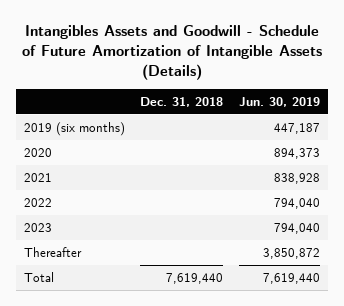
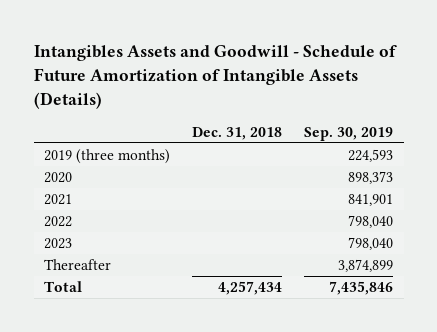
- | Dec. 31, 2018 | Jun. 30, 2019
+ | Dec. 31, 2018 | Sep. 30, 2019
- 2019 (six months) | | 447,187
+ 2019 (three months) | | 224,593
- Total | 7,619,440 | 7,619,440
+ Total | 4,257,434 | 7,435,846

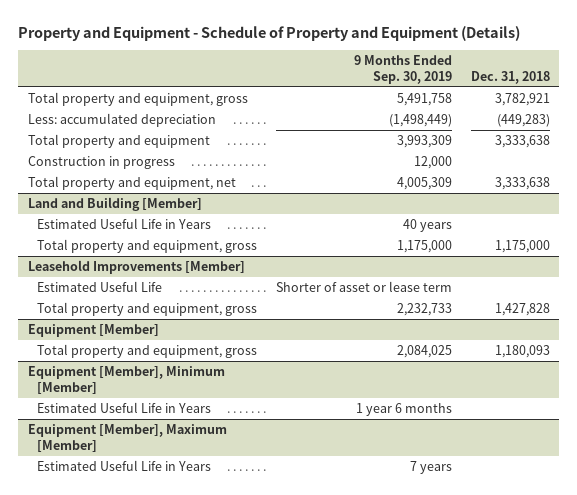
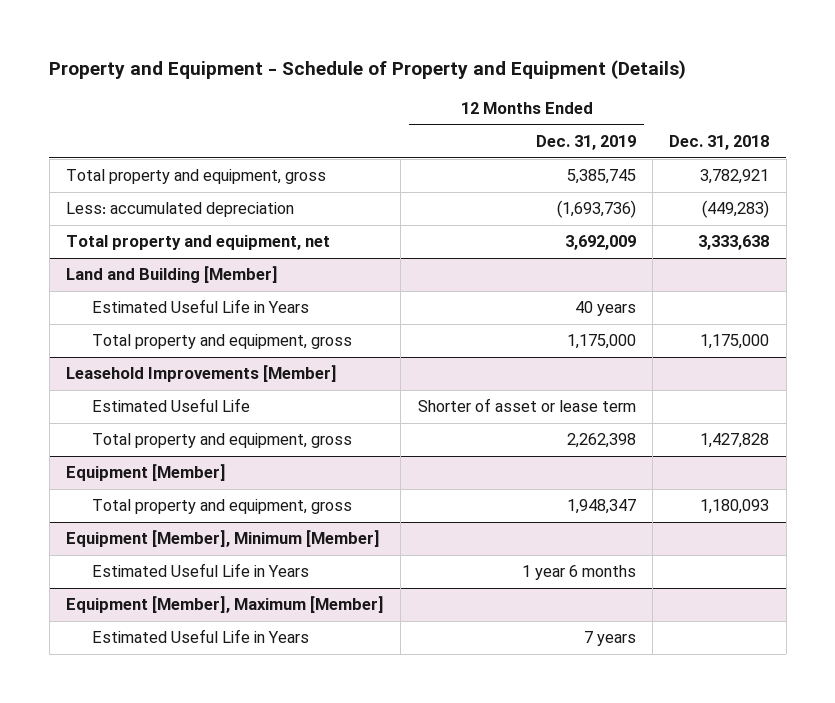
- | 9 Months Ended Sep. 30, 2019 | Dec. 31, 2018
+ | 12 Months Ended Dec. 31, 2019 | Dec. 31, 2018
- Total property and equipment | 3,993,309 | 3,333,638
- Construction in progress | 12,000 |

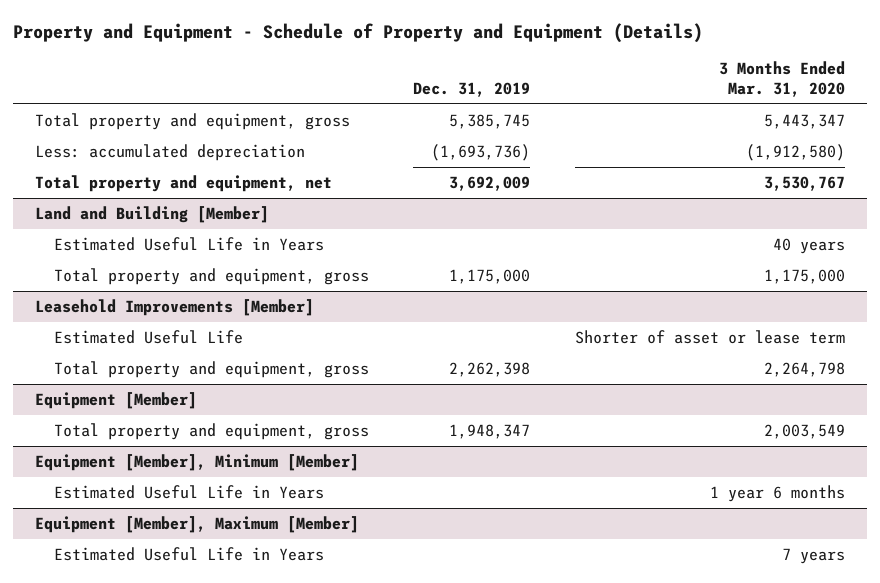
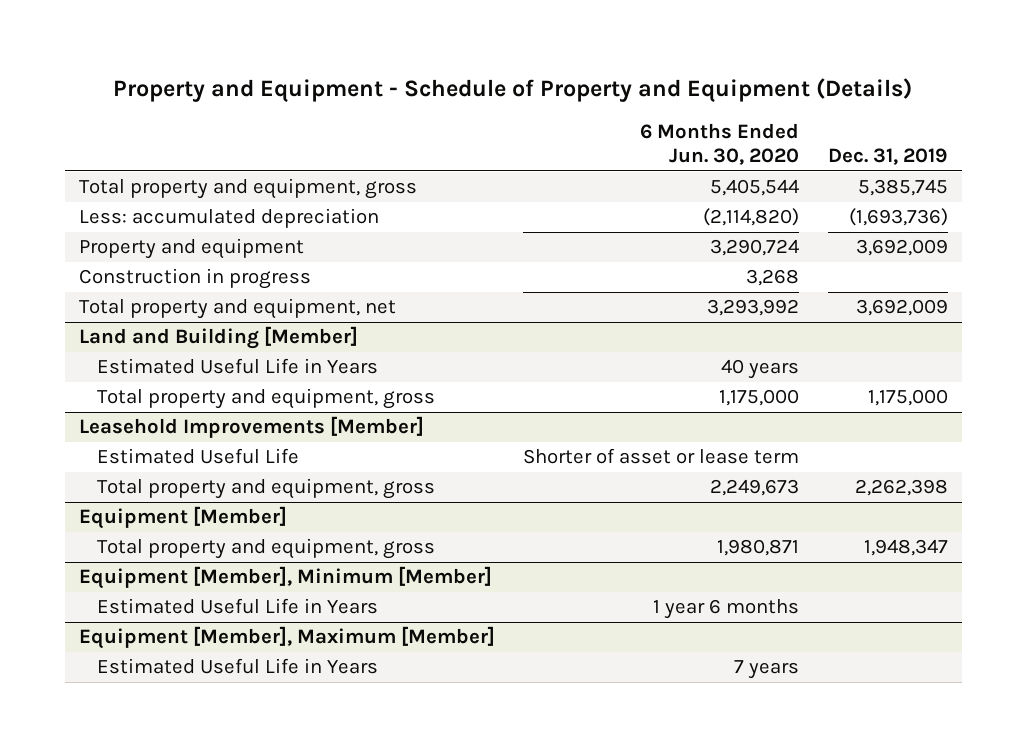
- | Dec. 31, 2019 | 3 Months Ended Mar. 31, 2020
+ | 6 Months Ended Jun. 30, 2020 | Dec. 31, 2019
+ Property and equipment | 3,290,724 | 3,692,009
+ Construction in progress | 3,268 |

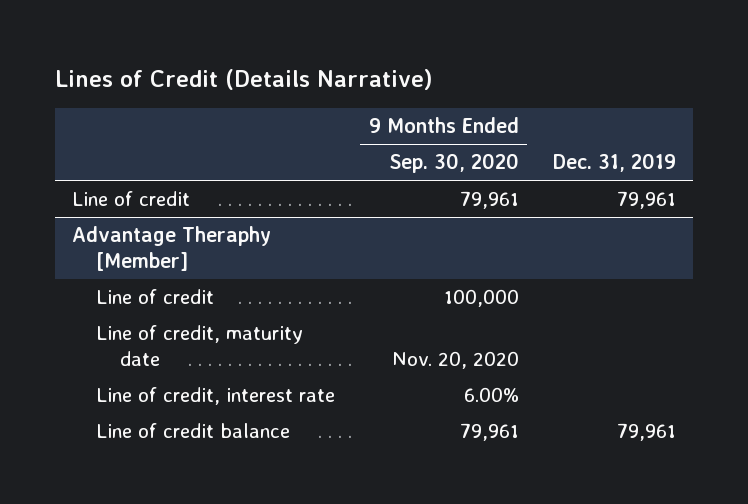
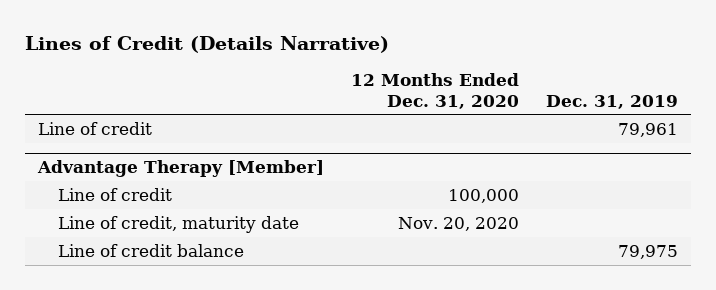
- | 9 Months Ended Sep. 30, 2020 | Dec. 31, 2019
+ | 12 Months Ended Dec. 31, 2020 | Dec. 31, 2019
- Advantage Theraphy [Member]
- Line of credit | 100,000 |
- Line of credit, maturity date | Nov. 20, 2020 |
- Line of credit, interest rate | 6.00% |
- Line of credit balance | 79,961 | 79,961
+ Advantage Therapy [Member]
+ Line of credit | 100,000 |
+ Line of credit, maturity date | Nov. 20, 2020 |
+ Line of credit balance | | 79,975

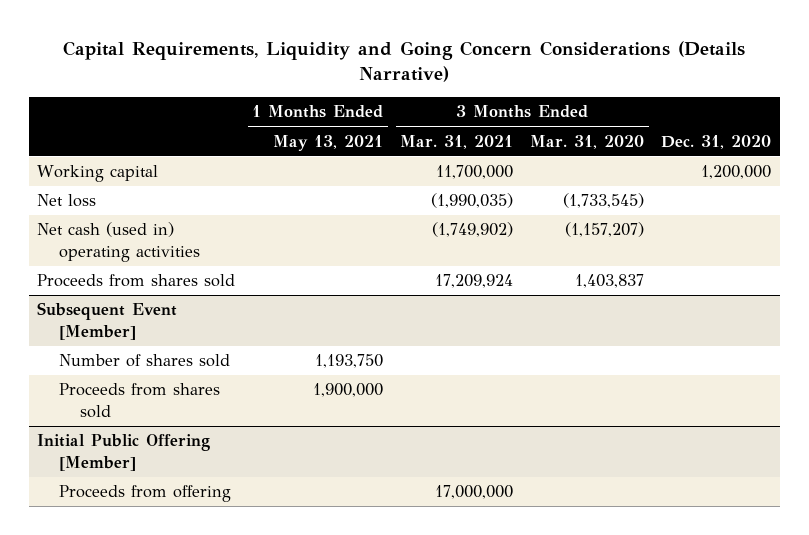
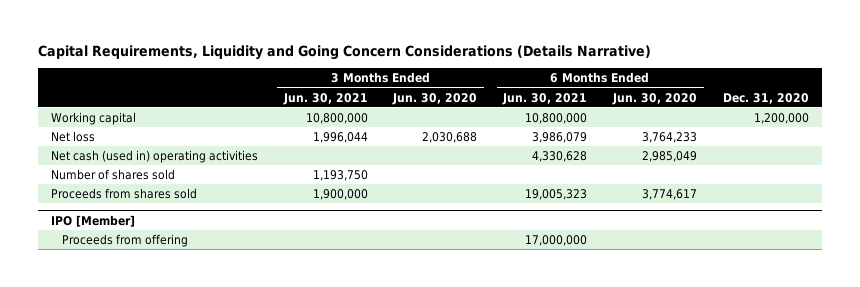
- | 1 Months Ended May 13, 2021 | 3 Months Ended Mar. 31, 2021 | 3 Months Ended Mar. 31, 2020 | Dec. 31, 2020
+ | 3 Months Ended Jun. 30, 2021 | 3 Months Ended Jun. 30, 2020 | 6 Months Ended Jun. 30, 2021 | 6 Months Ended Jun. 30, 2020 | Dec. 31, 2020
+ Number of shares sold | 1,193,750 | | | |
- Subsequent Event [Member]
- Number of shares sold | 1,193,750 | | |
- Proceeds from shares sold | 1,900,000 | | |
- Initial Public Offering [Member]
+ IPO [Member]

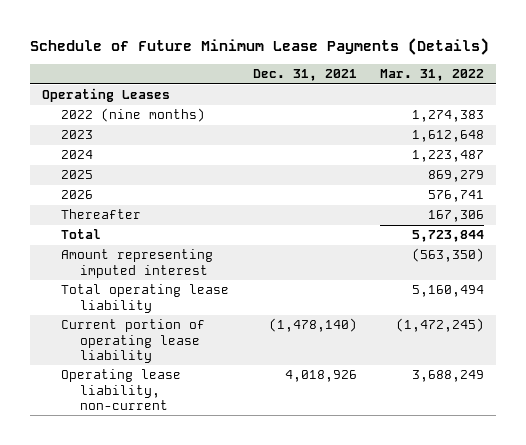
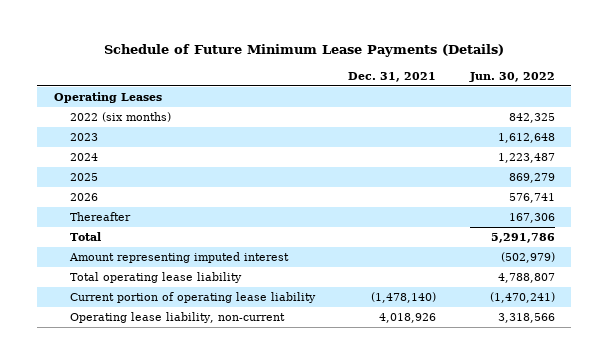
- | Dec. 31, 2021 | Mar. 31, 2022
+ | Dec. 31, 2021 | Jun. 30, 2022
- 2022 (nine months) | | 1,274,383
+ 2022 (six months) | | 842,325

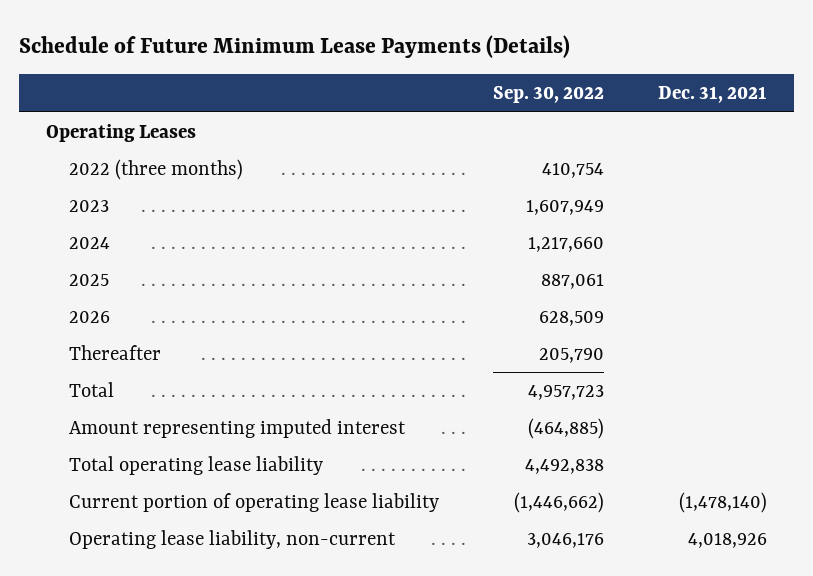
- | Dec. 31, 2021 | Jun. 30, 2022
+ | Sep. 30, 2022 | Dec. 31, 2021
- 2022 (six months) | | 842,325
+ 2022 (three months) | 410,754 |

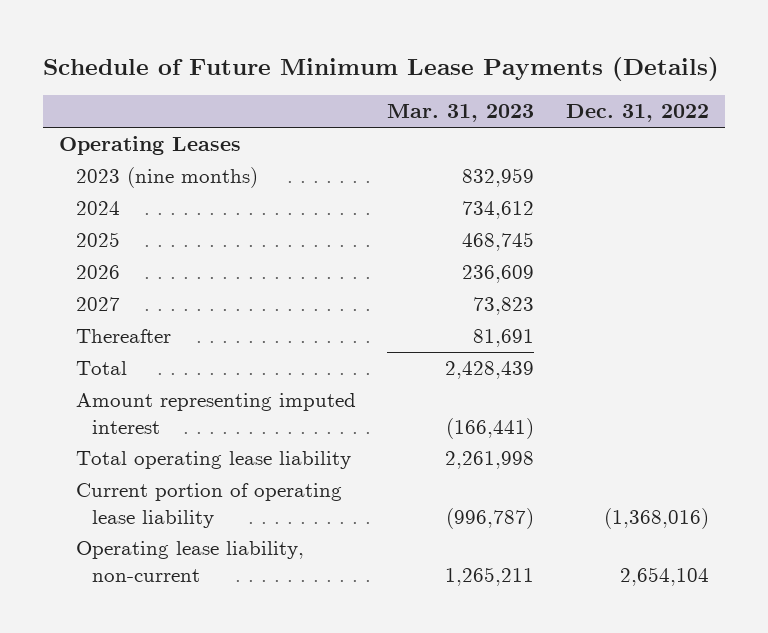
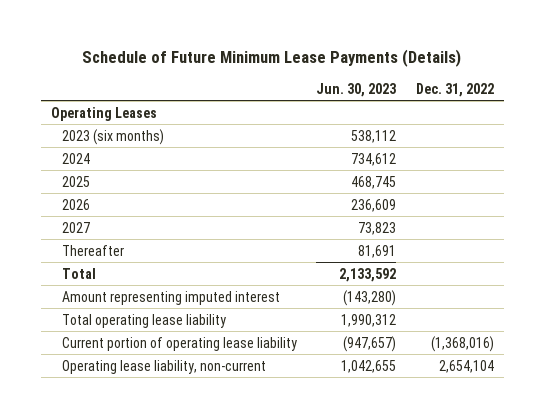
- | Mar. 31, 2023 | Dec. 31, 2022
+ | Jun. 30, 2023 | Dec. 31, 2022
- 2023 (nine months) | 832,959 |
+ 2023 (six months) | 538,112 |

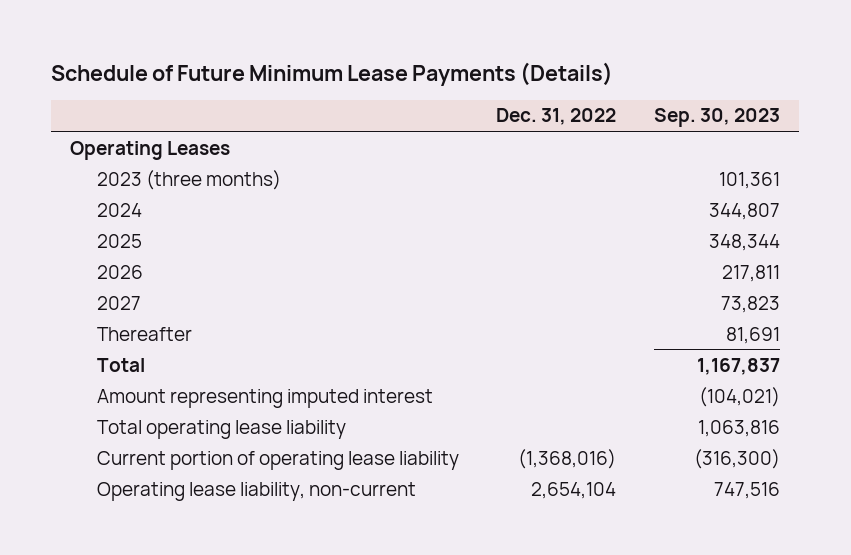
- | Jun. 30, 2023 | Dec. 31, 2022
+ | Dec. 31, 2022 | Sep. 30, 2023
- 2023 (six months) | 538,112 |
+ 2023 (three months) | | 101,361

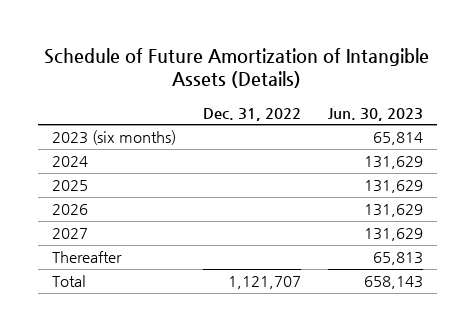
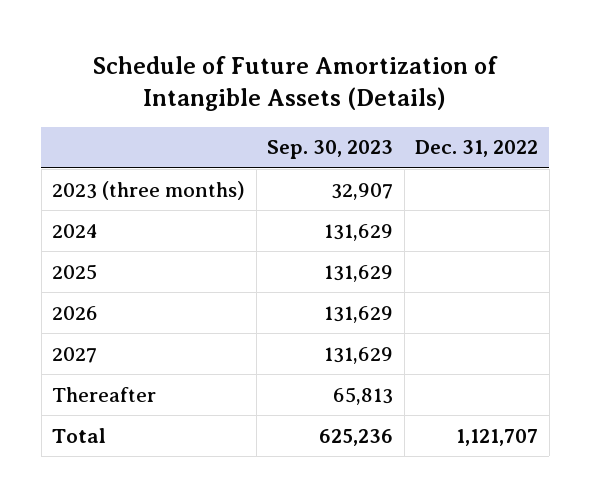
- | Dec. 31, 2022 | Jun. 30, 2023
+ | Sep. 30, 2023 | Dec. 31, 2022
- 2023 (six months) | | 65,814
+ 2023 (three months) | 32,907 |

